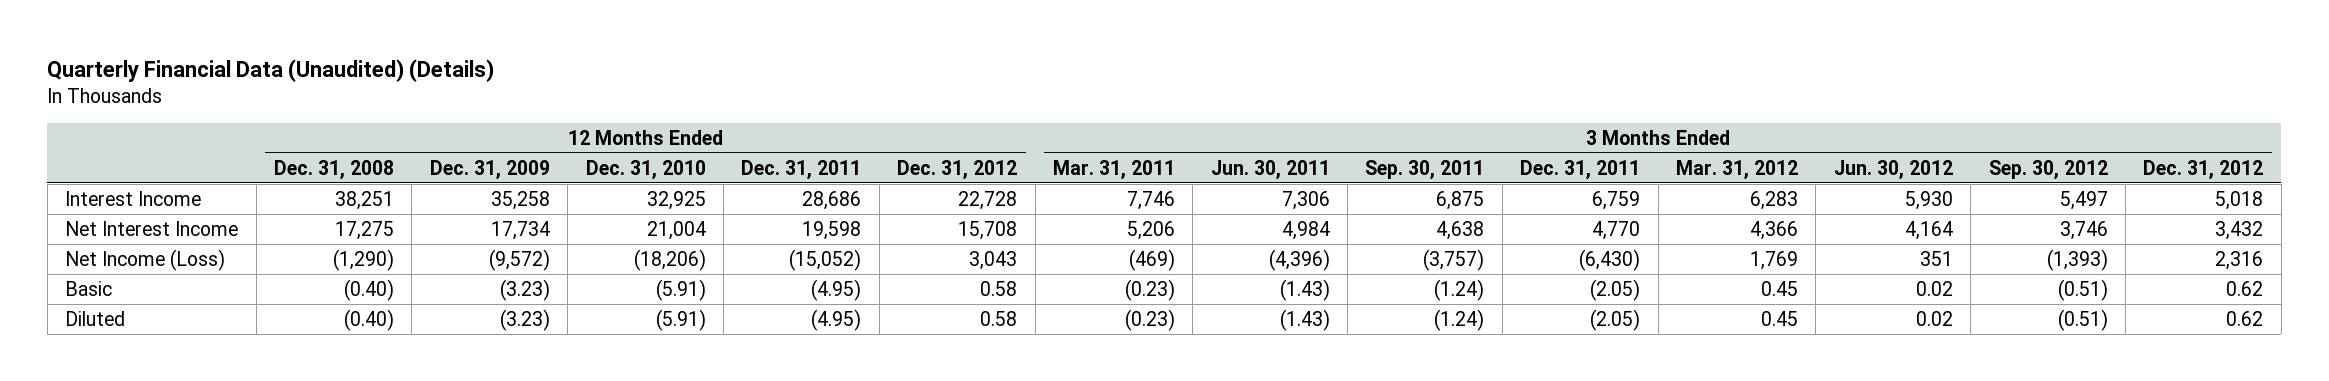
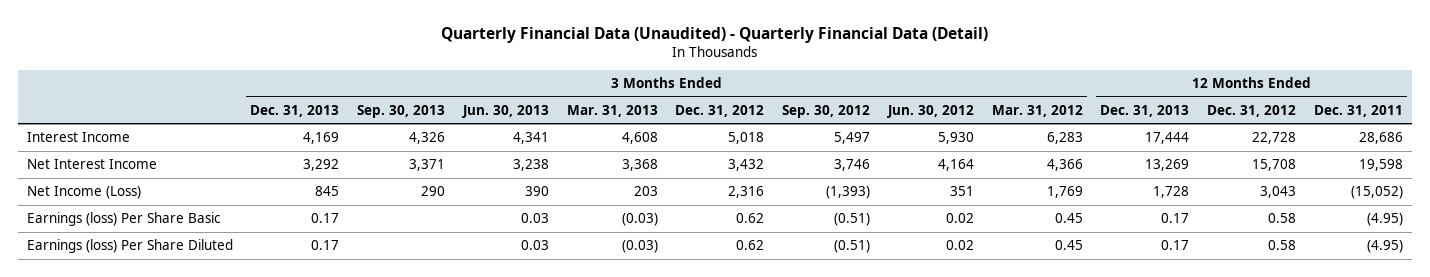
- Quarterly Financial Data (Unaudited) (Details)
+ Quarterly Financial Data (Unaudited) - Quarterly Financial Data (Detail)
- | 12 Months Ended Dec. 31, 2008 | 12 Months Ended Dec. 31, 2009 | 12 Months Ended Dec. 31, 2010 | 12 Months Ended Dec. 31, 2011 | 12 Months Ended Dec. 31, 2012 | 3 Months Ended Mar. 31, 2011 | 3 Months Ended Jun. 30, 2011 | 3 Months Ended Sep. 30, 2011 | 3 Months Ended Dec. 31, 2011 | 3 Months Ended Mar. 31, 2012 | 3 Months Ended Jun. 30, 2012 | 3 Months Ended Sep. 30, 2012 | 3 Months Ended Dec. 31, 2012
+ | 3 Months Ended Dec. 31, 2013 | 3 Months Ended Sep. 30, 2013 | 3 Months Ended Jun. 30, 2013 | 3 Months Ended Mar. 31, 2013 | 3 Months Ended Dec. 31, 2012 | 3 Months Ended Sep. 30, 2012 | 3 Months Ended Jun. 30, 2012 | 3 Months Ended Mar. 31, 2012 | 12 Months Ended Dec. 31, 2013 | 12 Months Ended Dec. 31, 2012 | 12 Months Ended Dec. 31, 2011
- Basic | (0.40) | (3.23) | (5.91) | (4.95) | 0.58 | (0.23) | (1.43) | (1.24) | (2.05) | 0.45 | 0.02 | (0.51) | 0.62
- Diluted | (0.40) | (3.23) | (5.91) | (4.95) | 0.58 | (0.23) | (1.43) | (1.24) | (2.05) | 0.45 | 0.02 | (0.51) | 0.62
+ Earnings (loss) Per Share Basic | 0.17 | | 0.03 | (0.03) | 0.62 | (0.51) | 0.02 | 0.45 | 0.17 | 0.58 | (4.95)
+ Earnings (loss) Per Share Diluted | 0.17 | | 0.03 | (0.03) | 0.62 | (0.51) | 0.02 | 0.45 | 0.17 | 0.58 | (4.95)

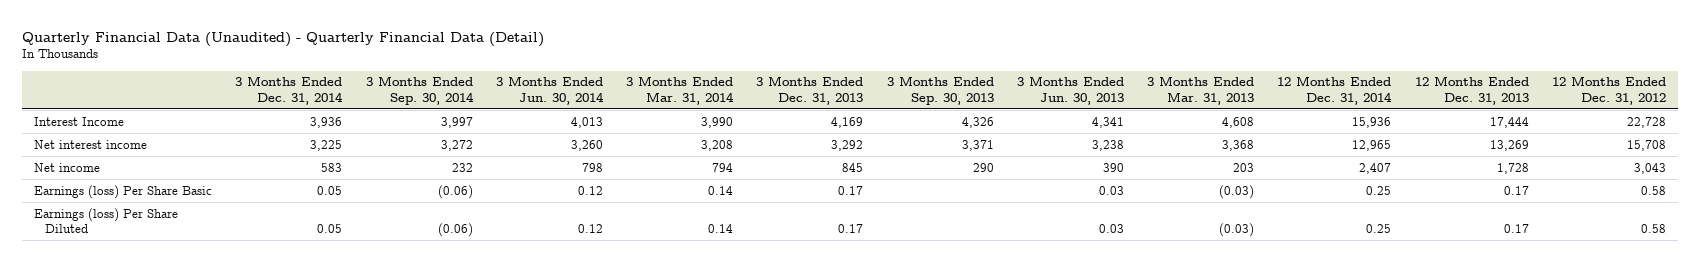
- | 3 Months Ended Dec. 31, 2013 | 3 Months Ended Sep. 30, 2013 | 3 Months Ended Jun. 30, 2013 | 3 Months Ended Mar. 31, 2013 | 3 Months Ended Dec. 31, 2012 | 3 Months Ended Sep. 30, 2012 | 3 Months Ended Jun. 30, 2012 | 3 Months Ended Mar. 31, 2012 | 12 Months Ended Dec. 31, 2013 | 12 Months Ended Dec. 31, 2012 | 12 Months Ended Dec. 31, 2011
+ | 3 Months Ended Dec. 31, 2014 | 3 Months Ended Sep. 30, 2014 | 3 Months Ended Jun. 30, 2014 | 3 Months Ended Mar. 31, 2014 | 3 Months Ended Dec. 31, 2013 | 3 Months Ended Sep. 30, 2013 | 3 Months Ended Jun. 30, 2013 | 3 Months Ended Mar. 31, 2013 | 12 Months Ended Dec. 31, 2014 | 12 Months Ended Dec. 31, 2013 | 12 Months Ended Dec. 31, 2012
- Net Interest Income | 3,292 | 3,371 | 3,238 | 3,368 | 3,432 | 3,746 | 4,164 | 4,366 | 13,269 | 15,708 | 19,598
- Net Income (Loss) | 845 | 290 | 390 | 203 | 2,316 | (1,393) | 351 | 1,769 | 1,728 | 3,043 | (15,052)
+ Net interest income | 3,225 | 3,272 | 3,260 | 3,208 | 3,292 | 3,371 | 3,238 | 3,368 | 12,965 | 13,269 | 15,708
+ Net income | 583 | 232 | 798 | 794 | 845 | 290 | 390 | 203 | 2,407 | 1,728 | 3,043

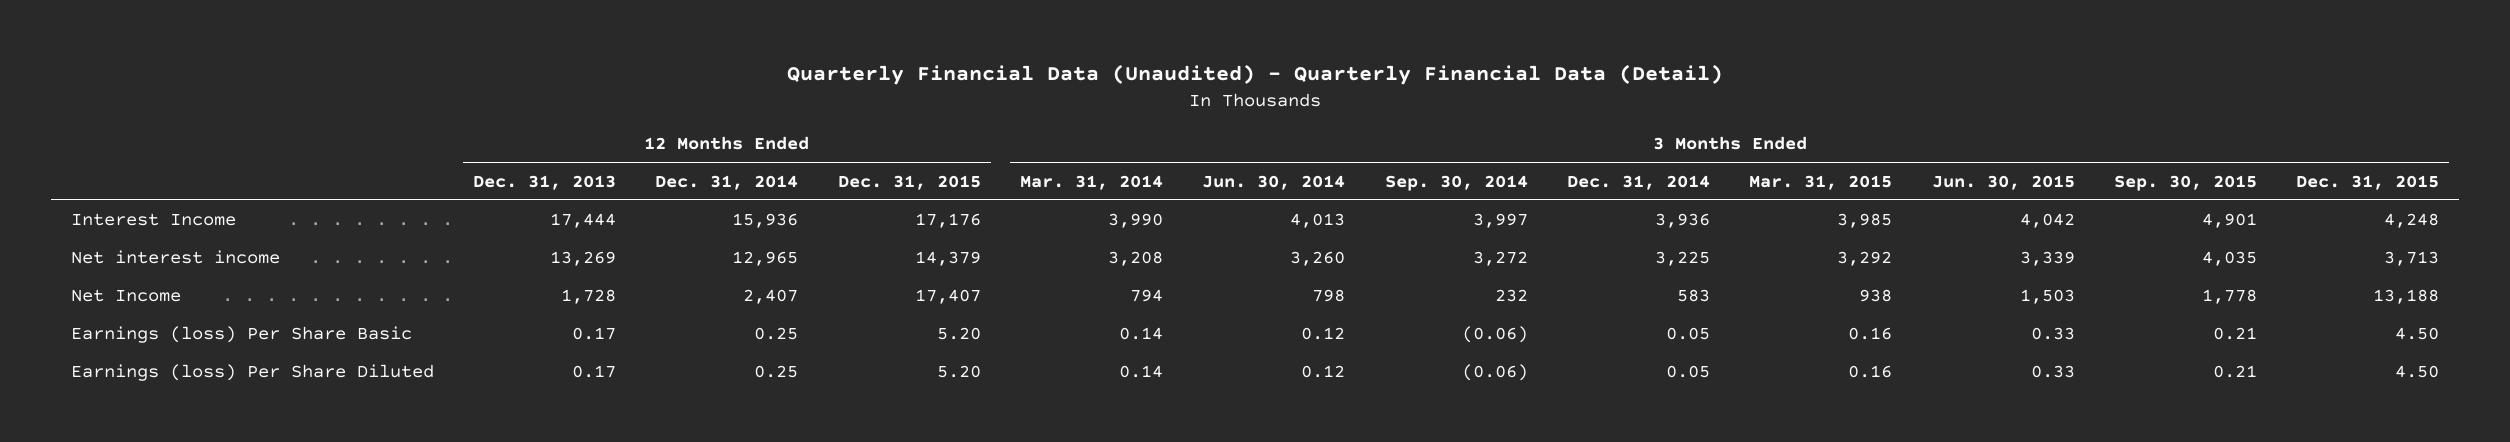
- | 3 Months Ended Dec. 31, 2014 | 3 Months Ended Sep. 30, 2014 | 3 Months Ended Jun. 30, 2014 | 3 Months Ended Mar. 31, 2014 | 3 Months Ended Dec. 31, 2013 | 3 Months Ended Sep. 30, 2013 | 3 Months Ended Jun. 30, 2013 | 3 Months Ended Mar. 31, 2013 | 12 Months Ended Dec. 31, 2014 | 12 Months Ended Dec. 31, 2013 | 12 Months Ended Dec. 31, 2012
+ | 12 Months Ended Dec. 31, 2013 | 12 Months Ended Dec. 31, 2014 | 12 Months Ended Dec. 31, 2015 | 3 Months Ended Mar. 31, 2014 | 3 Months Ended Jun. 30, 2014 | 3 Months Ended Sep. 30, 2014 | 3 Months Ended Dec. 31, 2014 | 3 Months Ended Mar. 31, 2015 | 3 Months Ended Jun. 30, 2015 | 3 Months Ended Sep. 30, 2015 | 3 Months Ended Dec. 31, 2015
- Net income | 583 | 232 | 798 | 794 | 845 | 290 | 390 | 203 | 2,407 | 1,728 | 3,043
+ Net Income | 1,728 | 2,407 | 17,407 | 794 | 798 | 232 | 583 | 938 | 1,503 | 1,778 | 13,188

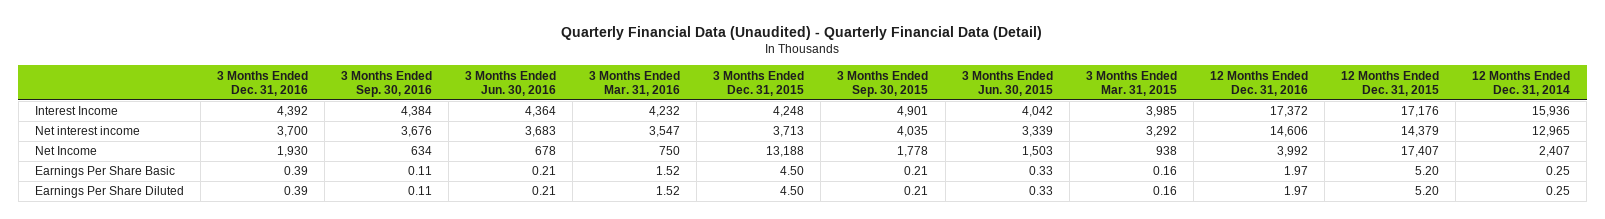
- | 12 Months Ended Dec. 31, 2013 | 12 Months Ended Dec. 31, 2014 | 12 Months Ended Dec. 31, 2015 | 3 Months Ended Mar. 31, 2014 | 3 Months Ended Jun. 30, 2014 | 3 Months Ended Sep. 30, 2014 | 3 Months Ended Dec. 31, 2014 | 3 Months Ended Mar. 31, 2015 | 3 Months Ended Jun. 30, 2015 | 3 Months Ended Sep. 30, 2015 | 3 Months Ended Dec. 31, 2015
+ | 3 Months Ended Dec. 31, 2016 | 3 Months Ended Sep. 30, 2016 | 3 Months Ended Jun. 30, 2016 | 3 Months Ended Mar. 31, 2016 | 3 Months Ended Dec. 31, 2015 | 3 Months Ended Sep. 30, 2015 | 3 Months Ended Jun. 30, 2015 | 3 Months Ended Mar. 31, 2015 | 12 Months Ended Dec. 31, 2016 | 12 Months Ended Dec. 31, 2015 | 12 Months Ended Dec. 31, 2014
- Earnings (loss) Per Share Basic | 0.17 | 0.25 | 5.20 | 0.14 | 0.12 | (0.06) | 0.05 | 0.16 | 0.33 | 0.21 | 4.50
- Earnings (loss) Per Share Diluted | 0.17 | 0.25 | 5.20 | 0.14 | 0.12 | (0.06) | 0.05 | 0.16 | 0.33 | 0.21 | 4.50
+ Earnings Per Share Basic | 0.39 | 0.11 | 0.21 | 1.52 | 4.50 | 0.21 | 0.33 | 0.16 | 1.97 | 5.20 | 0.25
+ Earnings Per Share Diluted | 0.39 | 0.11 | 0.21 | 1.52 | 4.50 | 0.21 | 0.33 | 0.16 | 1.97 | 5.20 | 0.25

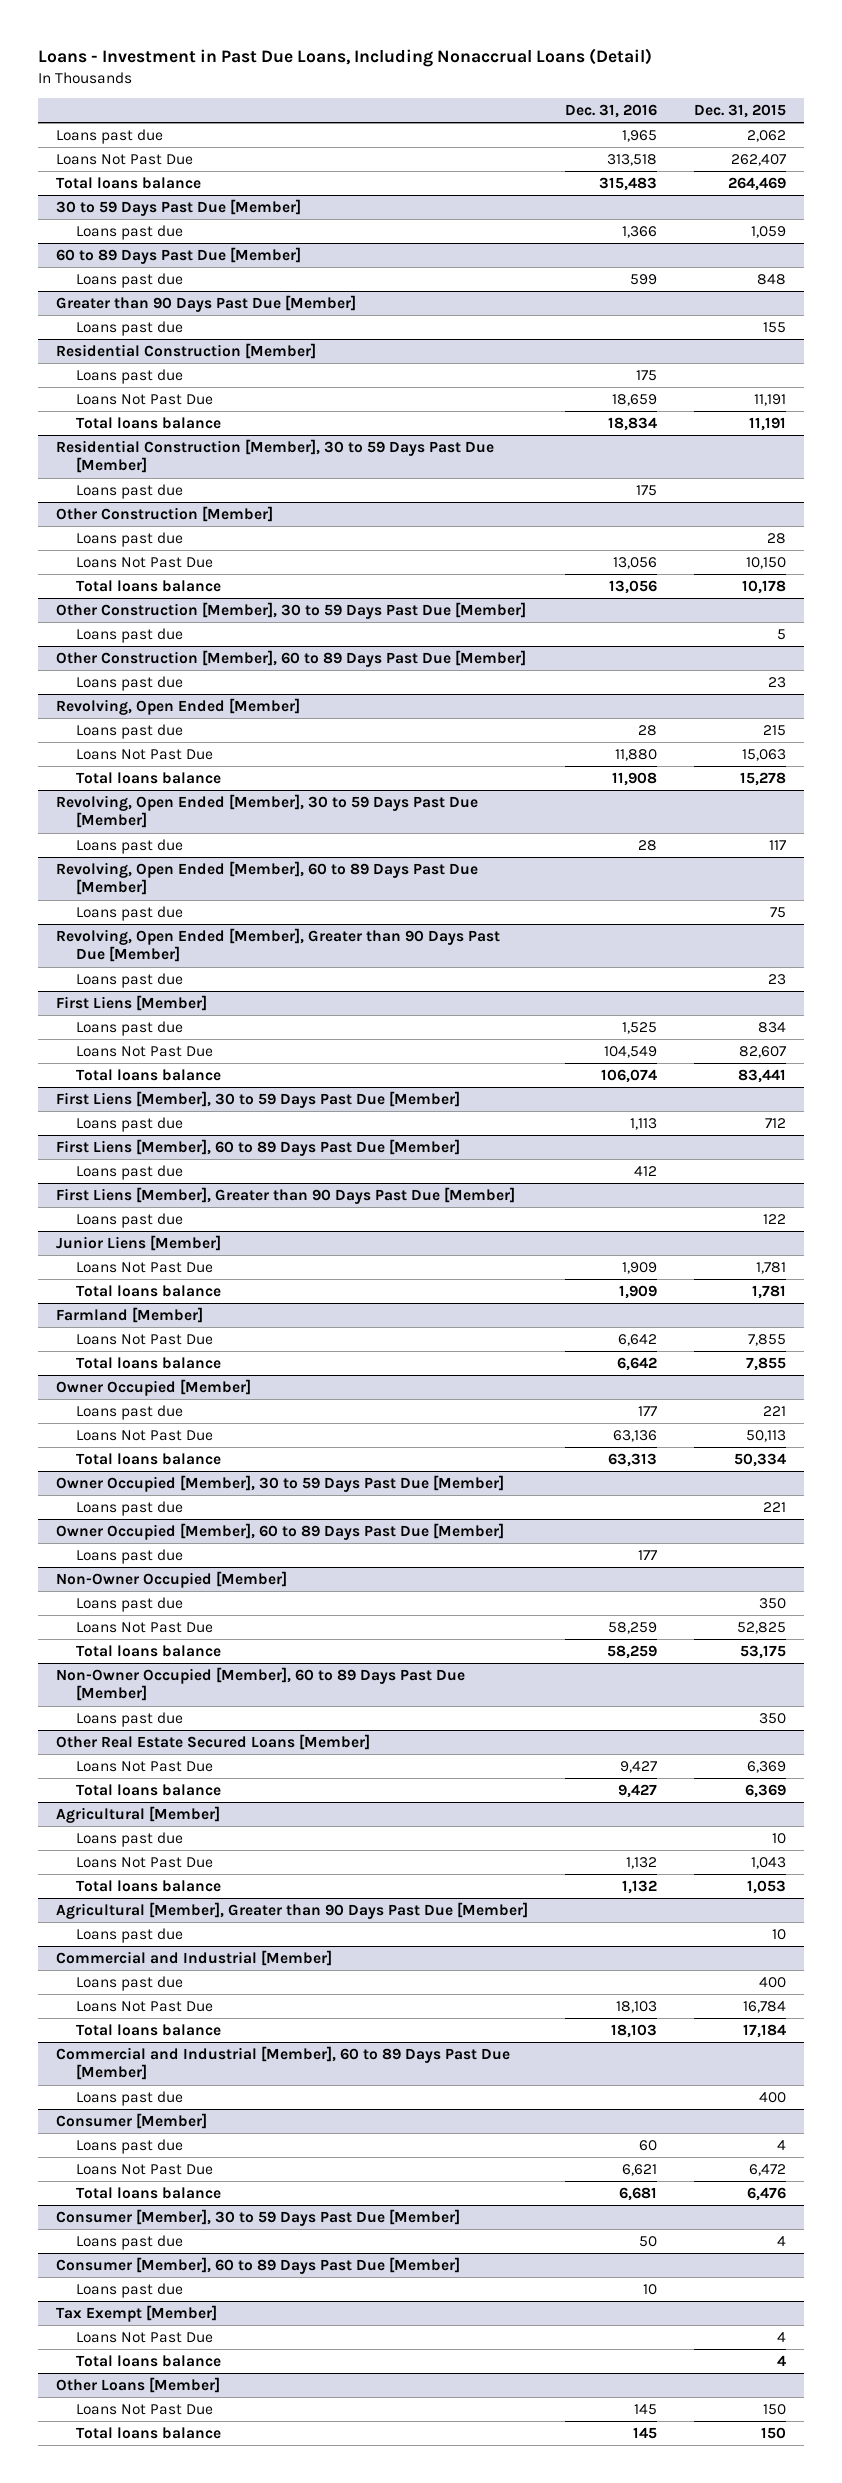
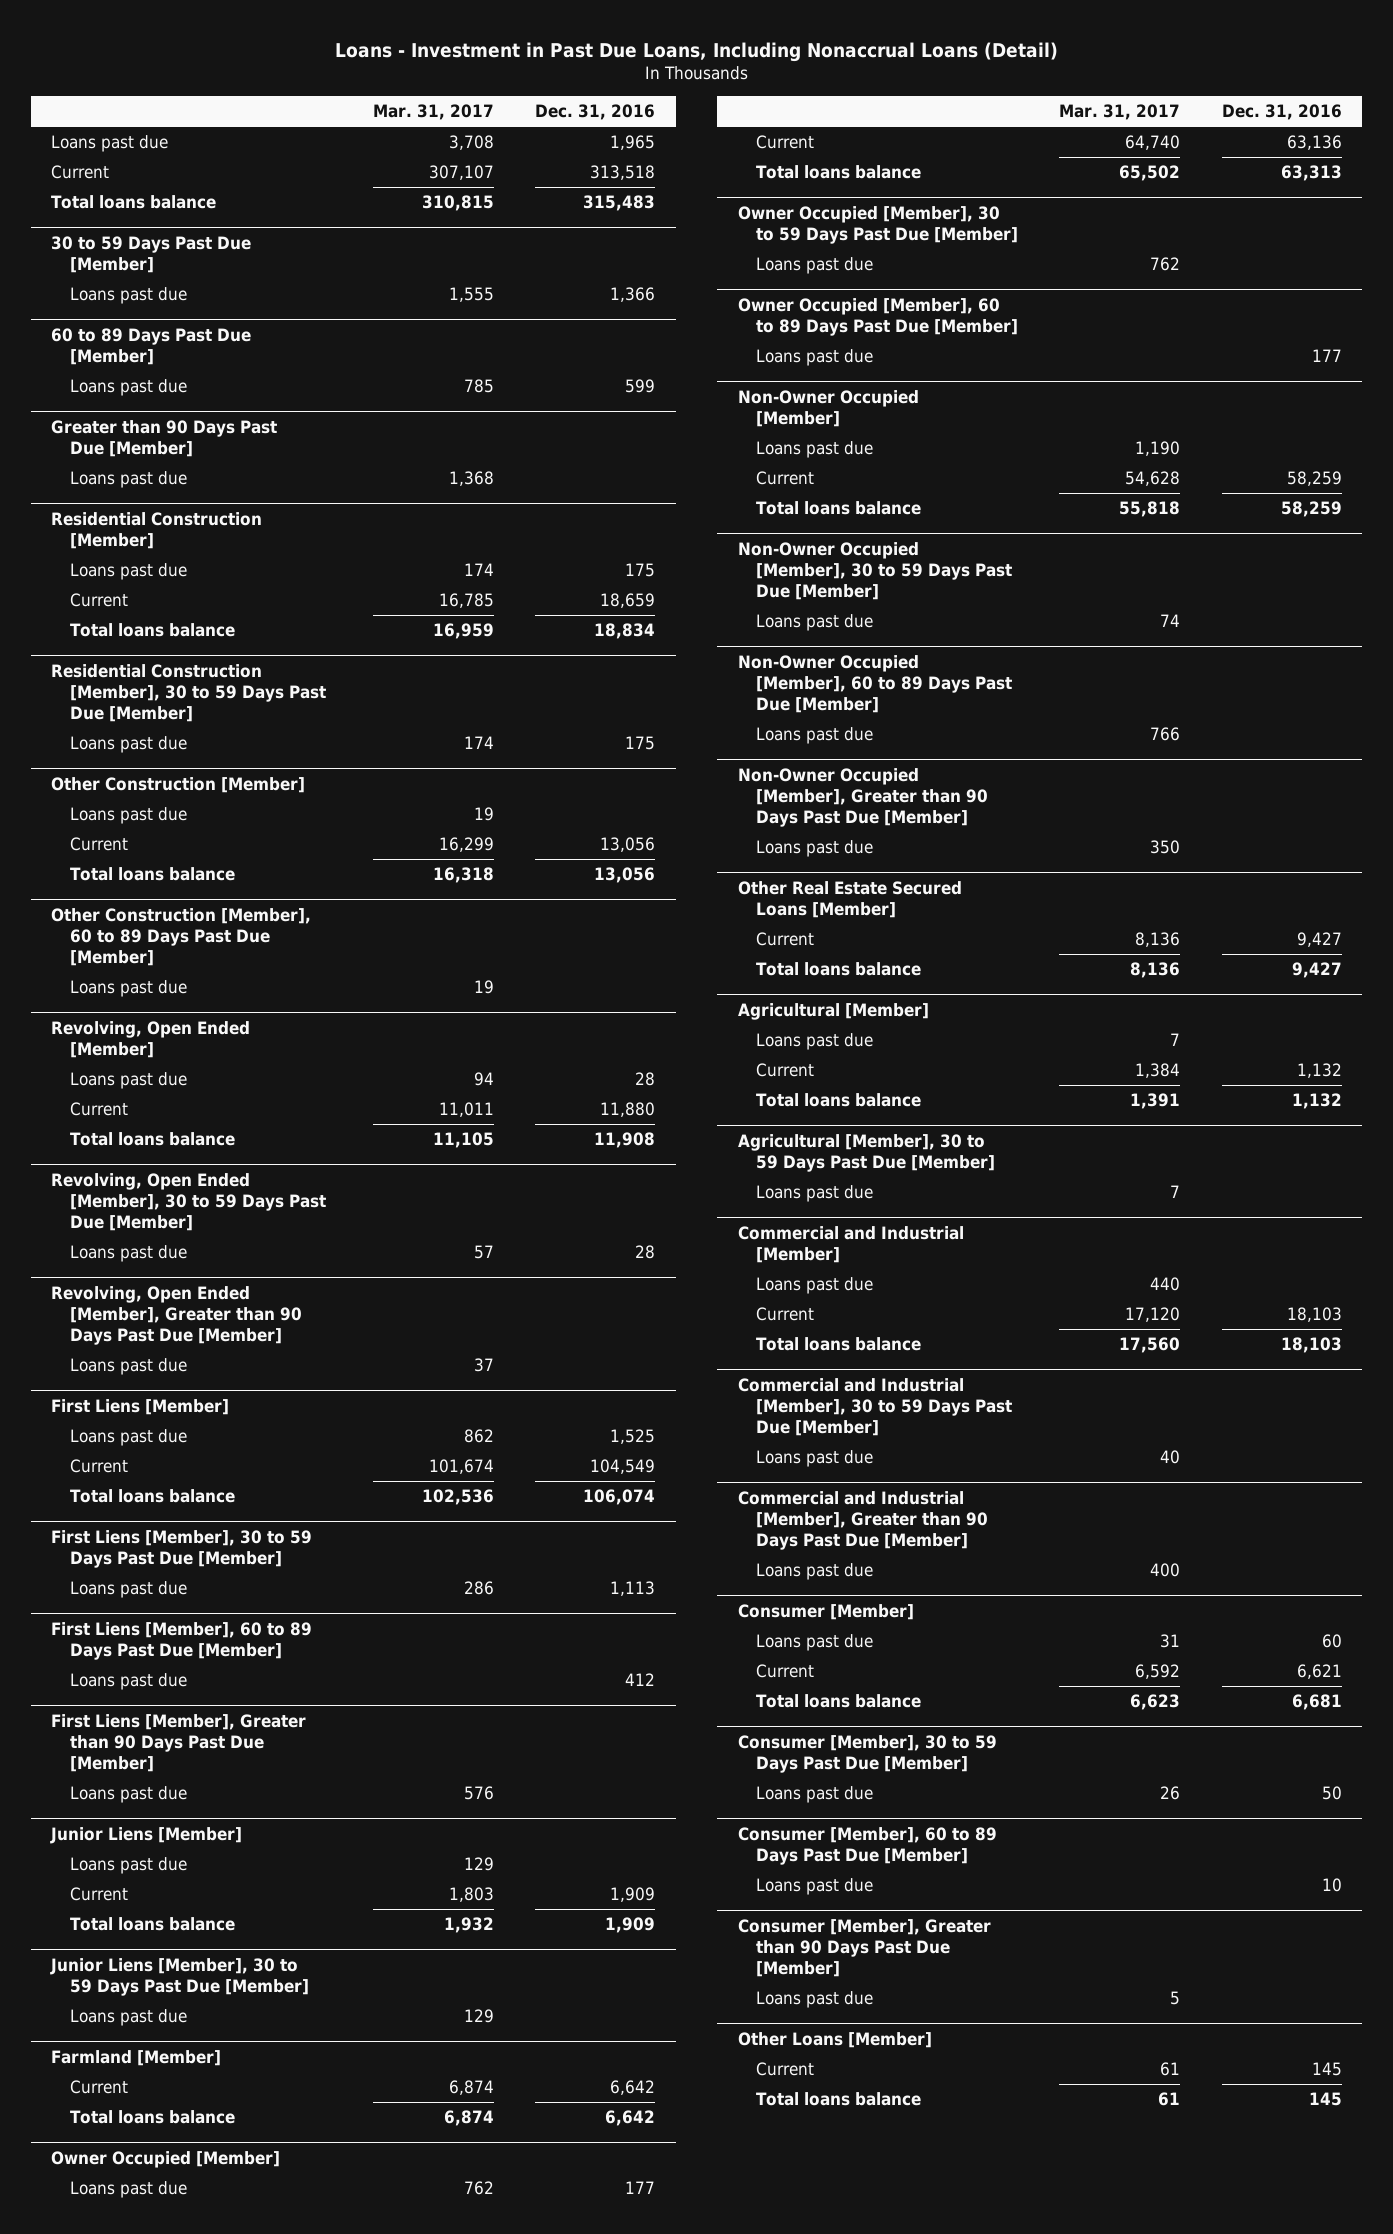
- | Dec. 31, 2016 | Dec. 31, 2015
+ | Mar. 31, 2017 | Dec. 31, 2016
- Loans Not Past Due | 313,518 | 262,407
+ Current | 307,107 | 313,518
@ Residential Construction [Member]
- Loans Not Past Due | 18,659 | 11,191
+ Current | 16,785 | 18,659
@ Other Construction [Member]
- Loans Not Past Due | 13,056 | 10,150
+ Current | 16,299 | 13,056
- Other Construction [Member], 30 to 59 Days Past Due [Member]
- Loans past due | | 5
@ Revolving, Open Ended [Member]
- Loans Not Past Due | 11,880 | 15,063
+ Current | 11,011 | 11,880
- Revolving, Open Ended [Member], 60 to 89 Days Past Due [Member]
- Loans past due | | 75
@ First Liens [Member]
- Loans Not Past Due | 104,549 | 82,607
+ Current | 101,674 | 104,549
@ Junior Liens [Member]
- Loans Not Past Due | 1,909 | 1,781
+ Loans past due | 129 |
+ Current | 1,803 | 1,909
+ Junior Liens [Member], 30 to 59 Days Past Due [Member]
+ Loans past due | 129 |
@ Farmland [Member]
- Loans Not Past Due | 6,642 | 7,855
+ Current | 6,874 | 6,642
@ Owner Occupied [Member]
- Loans Not Past Due | 63,136 | 50,113
+ Current | 64,740 | 63,136
@ Non-Owner Occupied [Member]
- Loans Not Past Due | 58,259 | 52,825
+ Current | 54,628 | 58,259
+ Non-Owner Occupied [Member], 30 to 59 Days Past Due [Member]
+ Loans past due | 74 |
+ Non-Owner Occupied [Member], Greater than 90 Days Past Due [Member]
+ Loans past due | 350 |
@ Other Real Estate Secured Loans [Member]
- Loans Not Past Due | 9,427 | 6,369
+ Current | 8,136 | 9,427
@ Agricultural [Member]
- Loans Not Past Due | 1,132 | 1,043
+ Current | 1,384 | 1,132
- Agricultural [Member], Greater than 90 Days Past Due [Member]
+ Agricultural [Member], 30 to 59 Days Past Due [Member]
@ Commercial and Industrial [Member]
- Loans Not Past Due | 18,103 | 16,784
+ Current | 17,120 | 18,103
- Commercial and Industrial [Member], 60 to 89 Days Past Due [Member]
+ Commercial and Industrial [Member], 30 to 59 Days Past Due [Member]
+ Commercial and Industrial [Member], Greater than 90 Days Past Due [Member]
+ Loans past due | 400 |
@ Consumer [Member]
- Loans Not Past Due | 6,621 | 6,472
+ Current | 6,592 | 6,621
- Tax Exempt [Member]
- Loans Not Past Due | | 4
- Total loans balance | | 4
+ Consumer [Member], Greater than 90 Days Past Due [Member]
+ Loans past due | 5 |
@ Other Loans [Member]
- Loans Not Past Due | 145 | 150
+ Current | 61 | 145

